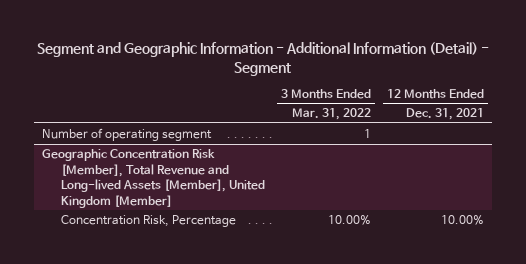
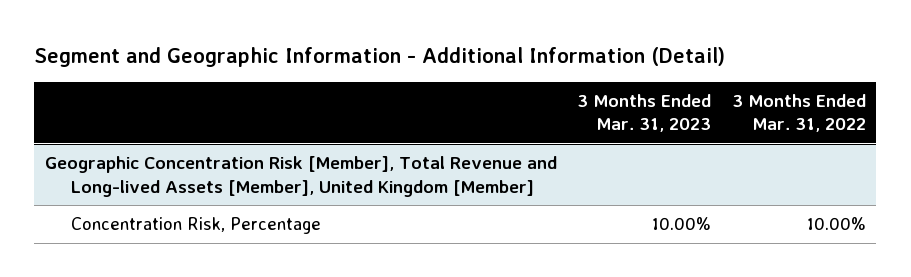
- Segment and Geographic Information - Additional Information (Detail) - Segment
+ Segment and Geographic Information - Additional Information (Detail)
- | 3 Months Ended Mar. 31, 2022 | 12 Months Ended Dec. 31, 2021
+ | 3 Months Ended Mar. 31, 2023 | 3 Months Ended Mar. 31, 2022
- Number of operating segment | 1 |

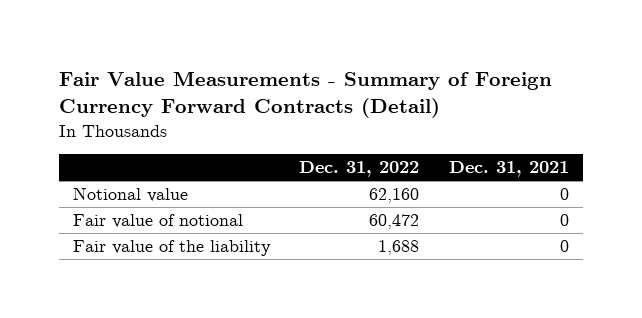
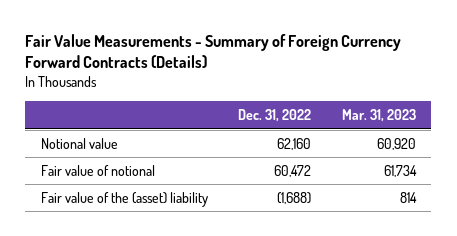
- Fair Value Measurements - Summary of Foreign Currency Forward Contracts (Detail)
+ Fair Value Measurements - Summary of Foreign Currency Forward Contracts (Details)
- | Dec. 31, 2022 | Dec. 31, 2021
+ | Dec. 31, 2022 | Mar. 31, 2023
- Fair value of the liability | 1,688 | 0
+ Fair value of the (asset) liability | (1,688) | 814

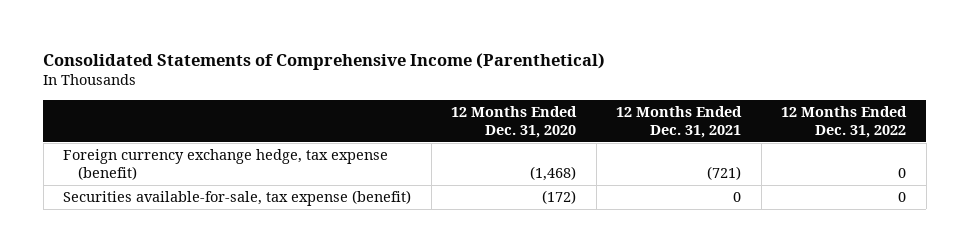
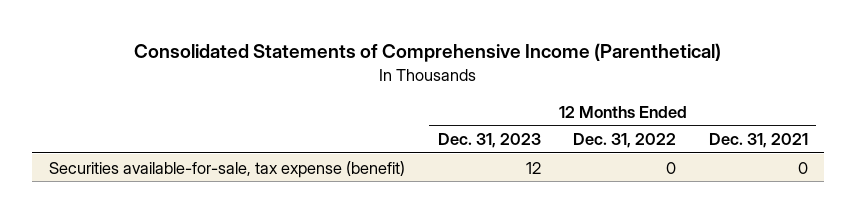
- | 12 Months Ended Dec. 31, 2020 | 12 Months Ended Dec. 31, 2021 | 12 Months Ended Dec. 31, 2022
+ | 12 Months Ended Dec. 31, 2023 | 12 Months Ended Dec. 31, 2022 | 12 Months Ended Dec. 31, 2021
- Foreign currency exchange hedge, tax expense (benefit) | (1,468) | (721) | 0

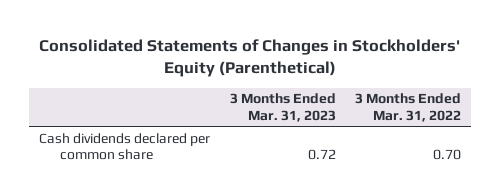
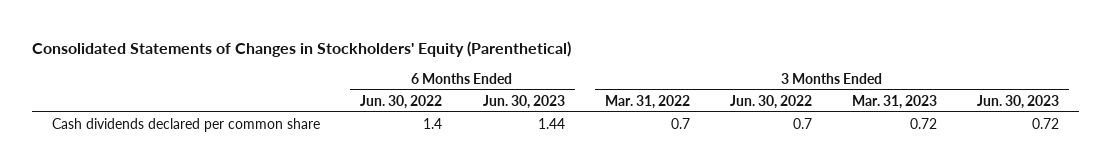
- | 3 Months Ended Mar. 31, 2023 | 3 Months Ended Mar. 31, 2022
+ | 6 Months Ended Jun. 30, 2022 | 6 Months Ended Jun. 30, 2023 | 3 Months Ended Mar. 31, 2022 | 3 Months Ended Jun. 30, 2022 | 3 Months Ended Mar. 31, 2023 | 3 Months Ended Jun. 30, 2023
- Cash dividends declared per common share | 0.72 | 0.70
+ Cash dividends declared per common share | 1.4 | 1.44 | 0.7 | 0.7 | 0.72 | 0.72

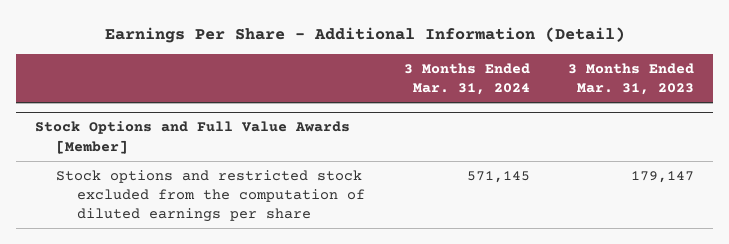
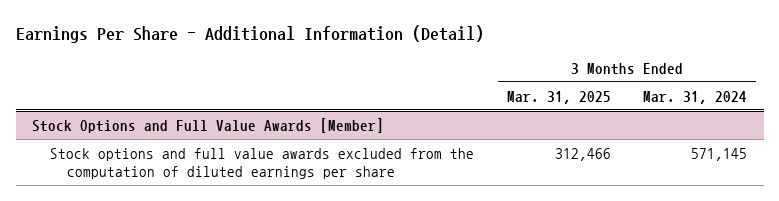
- | 3 Months Ended Mar. 31, 2024 | 3 Months Ended Mar. 31, 2023
+ | 3 Months Ended Mar. 31, 2025 | 3 Months Ended Mar. 31, 2024
@ Stock Options and Full Value Awards [Member]
- Stock options and restricted stock excluded from the computation of diluted earnings per share | 571,145 | 179,147
+ Stock options and full value awards excluded from the computation of diluted earnings per share | 312,466 | 571,145

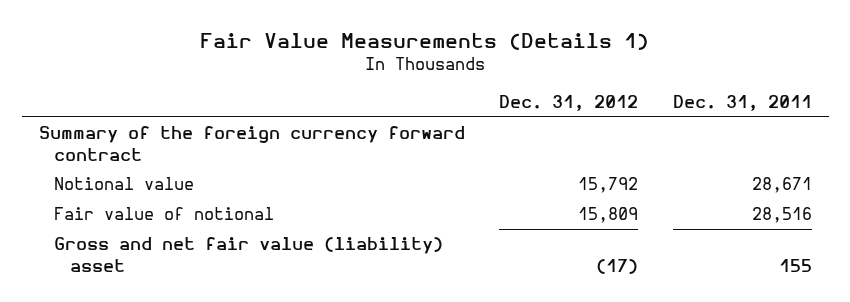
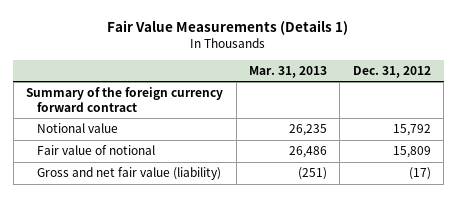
- | Dec. 31, 2012 | Dec. 31, 2011
+ | Mar. 31, 2013 | Dec. 31, 2012
- Gross and net fair value (liability) asset | (17) | 155
+ Gross and net fair value (liability) | (251) | (17)

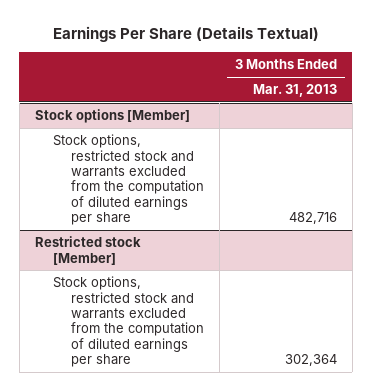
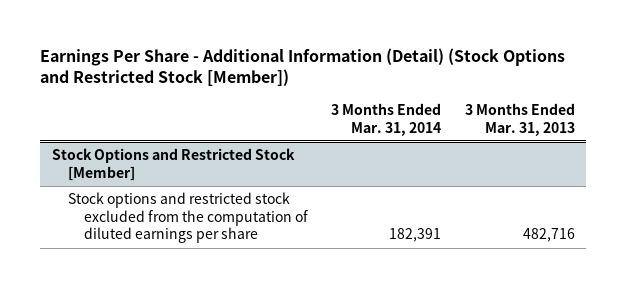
- Earnings Per Share (Details Textual)
+ Earnings Per Share - Additional Information (Detail) (Stock Options and Restricted Stock [Member])
- | 3 Months Ended Mar. 31, 2013
+ | 3 Months Ended Mar. 31, 2014 | 3 Months Ended Mar. 31, 2013
- Stock options [Member]
- Stock options, restricted stock and warrants excluded from the computation of diluted earnings per share | 482,716
- Restricted stock [Member]
- Stock options, restricted stock and warrants excluded from the computation of diluted earnings per share | 302,364
+ Stock Options and Restricted Stock [Member]
+ Stock options and restricted stock excluded from the computation of diluted earnings per share | 182,391 | 482,716

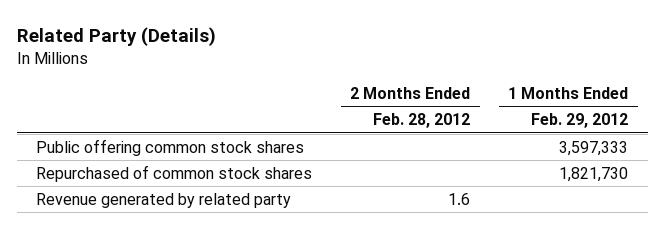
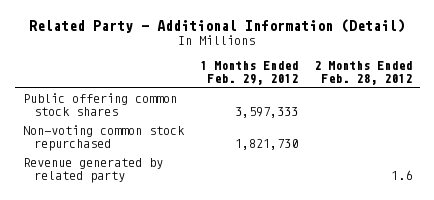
- Related Party (Details)
+ Related Party - Additional Information (Detail)
- | 2 Months Ended Feb. 28, 2012 | 1 Months Ended Feb. 29, 2012
+ | 1 Months Ended Feb. 29, 2012 | 2 Months Ended Feb. 28, 2012
- Repurchased of common stock shares | | 1,821,730
+ Non-voting common stock repurchased | 1,821,730 |

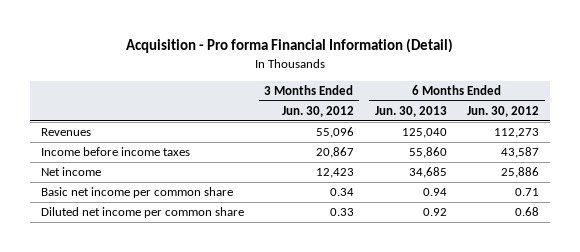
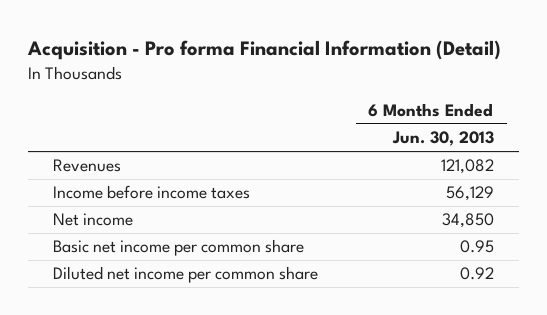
- | 3 Months Ended Jun. 30, 2012 | 6 Months Ended Jun. 30, 2013 | 6 Months Ended Jun. 30, 2012
+ | 6 Months Ended Jun. 30, 2013
- Revenues | 55,096 | 125,040 | 112,273
- Income before income taxes | 20,867 | 55,860 | 43,587
- Net income | 12,423 | 34,685 | 25,886
- Basic net income per common share | 0.34 | 0.94 | 0.71
+ Revenues | 121,082
+ Income before income taxes | 56,129
+ Net income | 34,850
+ Basic net income per common share | 0.95

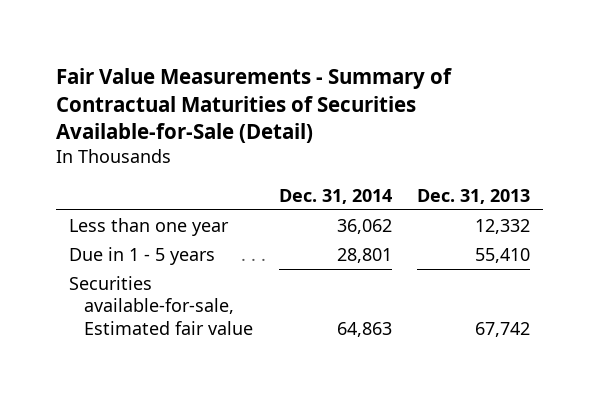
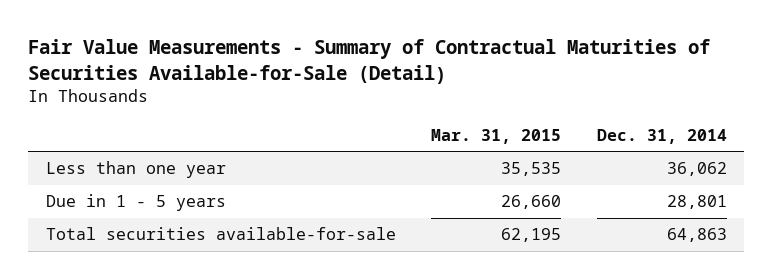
- | Dec. 31, 2014 | Dec. 31, 2013
+ | Mar. 31, 2015 | Dec. 31, 2014
- Securities available-for-sale, Estimated fair value | 64,863 | 67,742
+ Total securities available-for-sale | 62,195 | 64,863

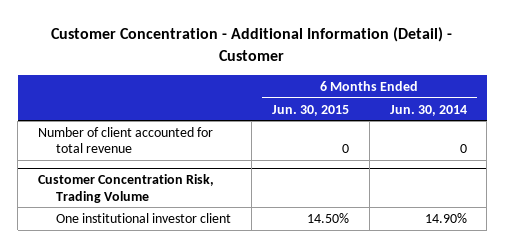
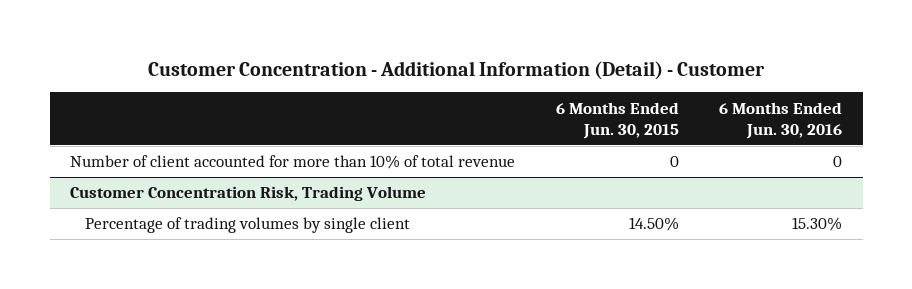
- | 6 Months Ended Jun. 30, 2015 | 6 Months Ended Jun. 30, 2014
+ | 6 Months Ended Jun. 30, 2015 | 6 Months Ended Jun. 30, 2016
- Number of client accounted for total revenue | 0 | 0
+ Number of client accounted for more than 10% of total revenue | 0 | 0
@ Customer Concentration Risk, Trading Volume
- One institutional investor client | 14.50% | 14.90%
+ Percentage of trading volumes by single client | 14.50% | 15.30%

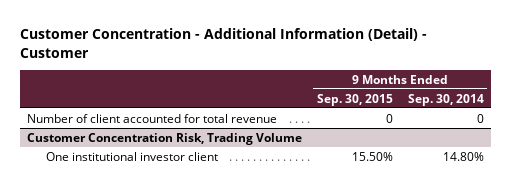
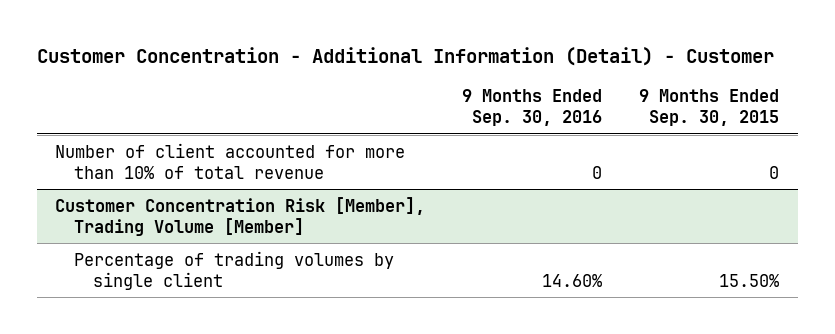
- | 9 Months Ended Sep. 30, 2015 | 9 Months Ended Sep. 30, 2014
+ | 9 Months Ended Sep. 30, 2016 | 9 Months Ended Sep. 30, 2015
- Number of client accounted for total revenue | 0 | 0
- Customer Concentration Risk, Trading Volume
- One institutional investor client | 15.50% | 14.80%
+ Number of client accounted for more than 10% of total revenue | 0 | 0
+ Customer Concentration Risk [Member], Trading Volume [Member]
+ Percentage of trading volumes by single client | 14.60% | 15.50%

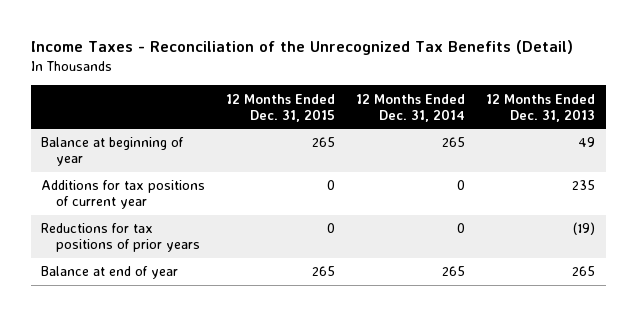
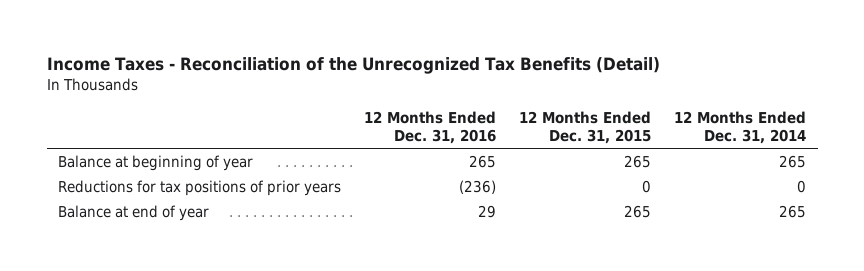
- | 12 Months Ended Dec. 31, 2015 | 12 Months Ended Dec. 31, 2014 | 12 Months Ended Dec. 31, 2013
+ | 12 Months Ended Dec. 31, 2016 | 12 Months Ended Dec. 31, 2015 | 12 Months Ended Dec. 31, 2014
- Additions for tax positions of current year | 0 | 0 | 235

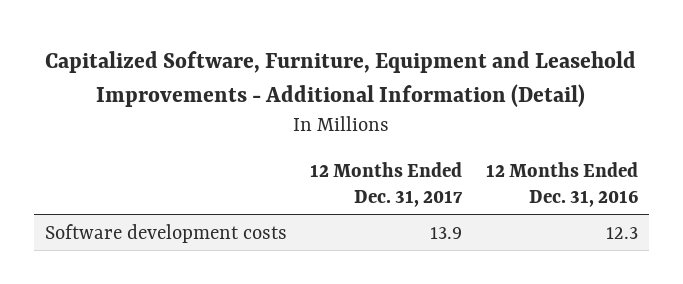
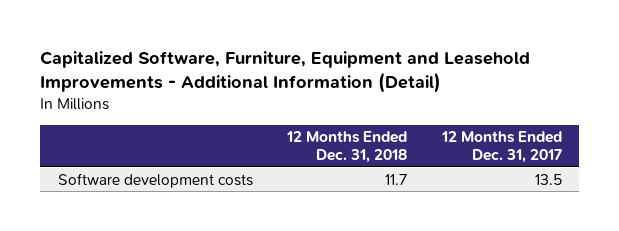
- | 12 Months Ended Dec. 31, 2017 | 12 Months Ended Dec. 31, 2016
+ | 12 Months Ended Dec. 31, 2018 | 12 Months Ended Dec. 31, 2017
- Software development costs | 13.9 | 12.3
+ Software development costs | 11.7 | 13.5

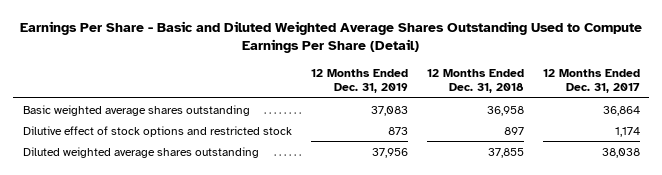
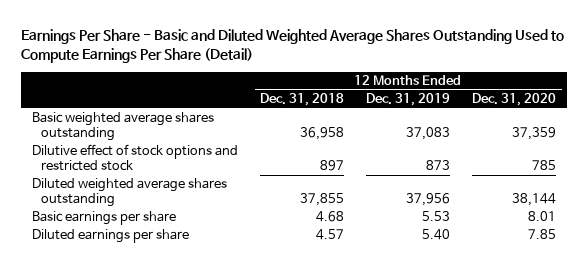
- | 12 Months Ended Dec. 31, 2019 | 12 Months Ended Dec. 31, 2018 | 12 Months Ended Dec. 31, 2017
+ | 12 Months Ended Dec. 31, 2018 | 12 Months Ended Dec. 31, 2019 | 12 Months Ended Dec. 31, 2020
+ Basic earnings per share | 4.68 | 5.53 | 8.01
+ Diluted earnings per share | 4.57 | 5.40 | 7.85

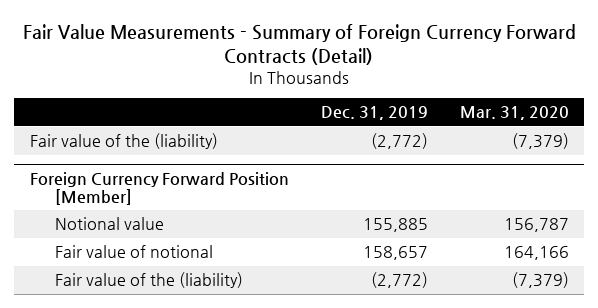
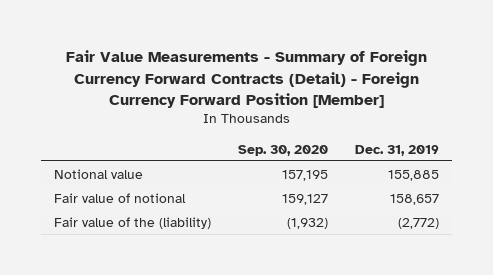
- Fair Value Measurements - Summary of Foreign Currency Forward Contracts (Detail)
+ Fair Value Measurements - Summary of Foreign Currency Forward Contracts (Detail) - Foreign Currency Forward Position [Member]
- | Dec. 31, 2019 | Mar. 31, 2020
+ | Sep. 30, 2020 | Dec. 31, 2019
- Fair value of the (liability) | (2,772) | (7,379)
- Foreign Currency Forward Position [Member]

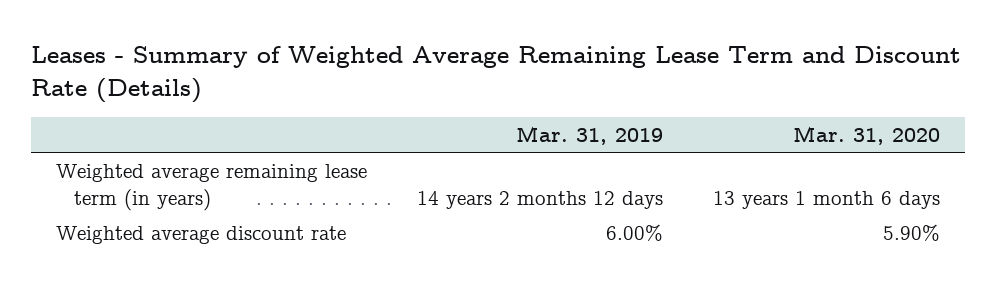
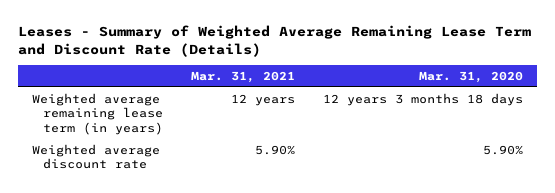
- | Mar. 31, 2019 | Mar. 31, 2020
+ | Mar. 31, 2021 | Mar. 31, 2020
- Weighted average remaining lease term (in years) | 14 years 2 months 12 days | 13 years 1 month 6 days
+ Weighted average remaining lease term (in years) | 12 years | 12 years 3 months 18 days

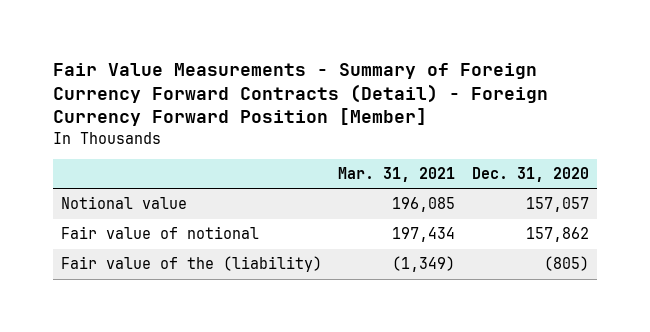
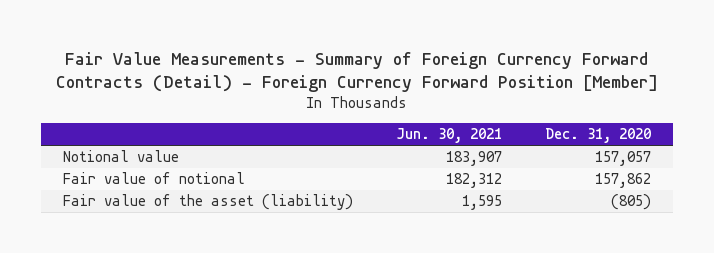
- | Mar. 31, 2021 | Dec. 31, 2020
+ | Jun. 30, 2021 | Dec. 31, 2020
- Fair value of the (liability) | (1,349) | (805)
+ Fair value of the asset (liability) | 1,595 | (805)

